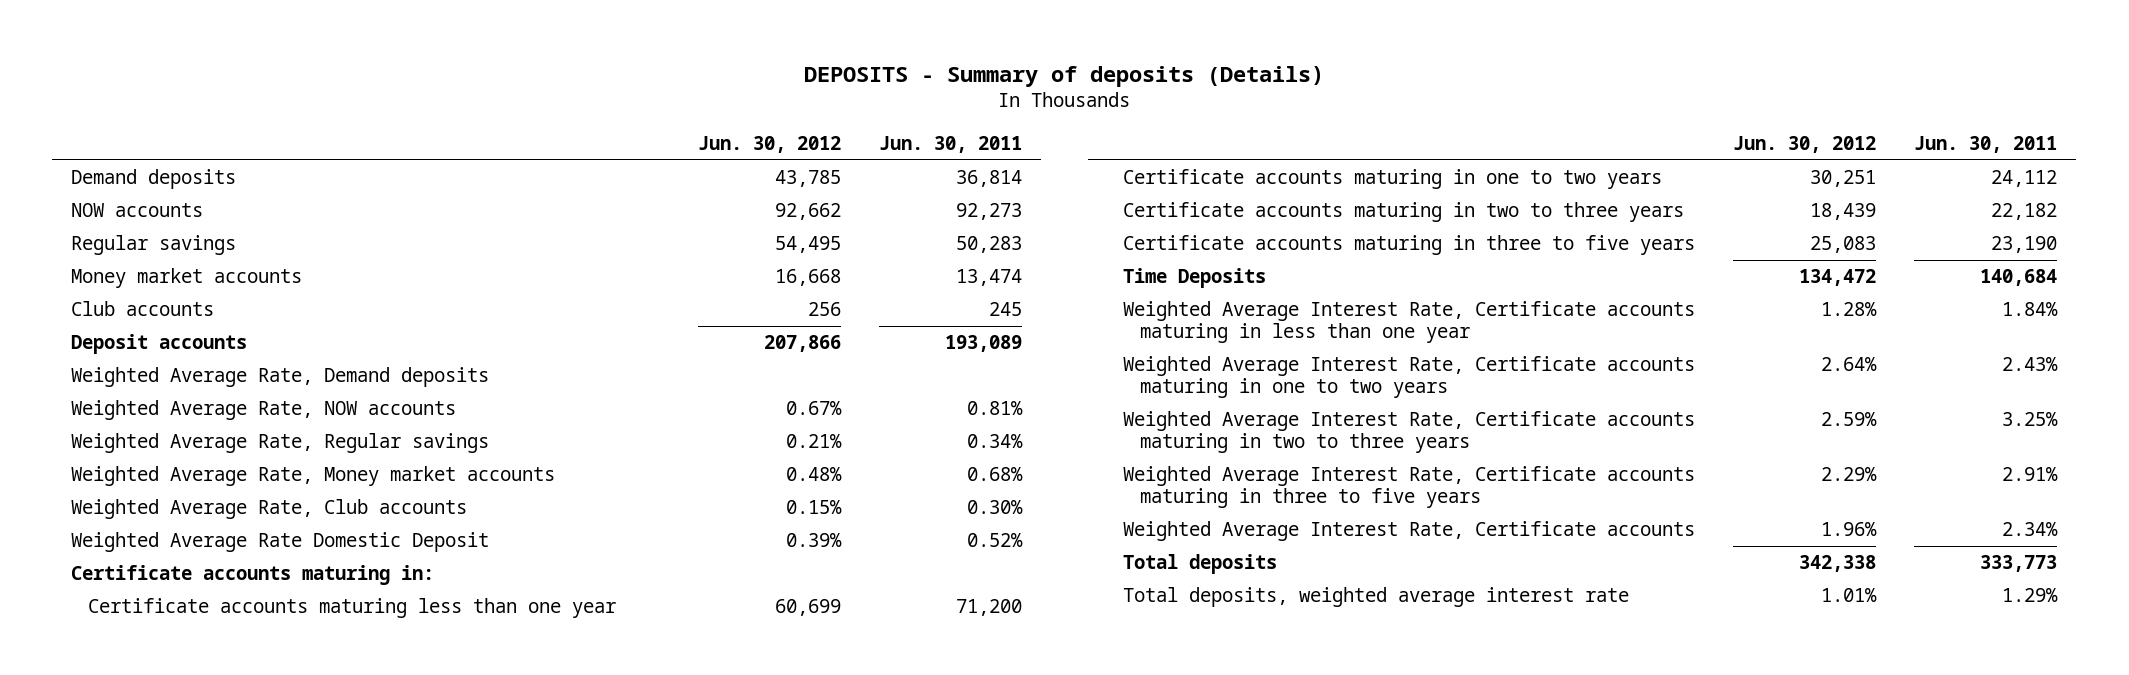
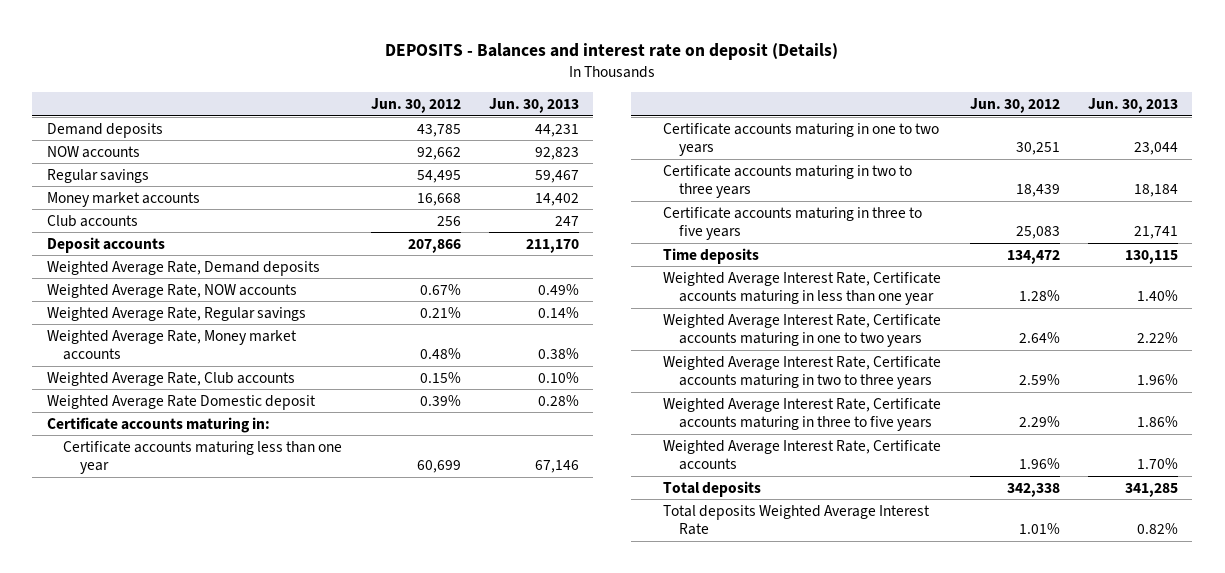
- DEPOSITS - Summary of deposits (Details)
+ DEPOSITS - Balances and interest rate on deposit (Details)
- | Jun. 30, 2012 | Jun. 30, 2011
+ | Jun. 30, 2012 | Jun. 30, 2013
- Weighted Average Rate Domestic Deposit | 0.39% | 0.52%
+ Weighted Average Rate Domestic deposit | 0.39% | 0.28%
- Time Deposits | 134,472 | 140,684
+ Time deposits | 134,472 | 130,115
- Total deposits, weighted average interest rate | 1.01% | 1.29%
+ Total deposits Weighted Average Interest Rate | 1.01% | 0.82%

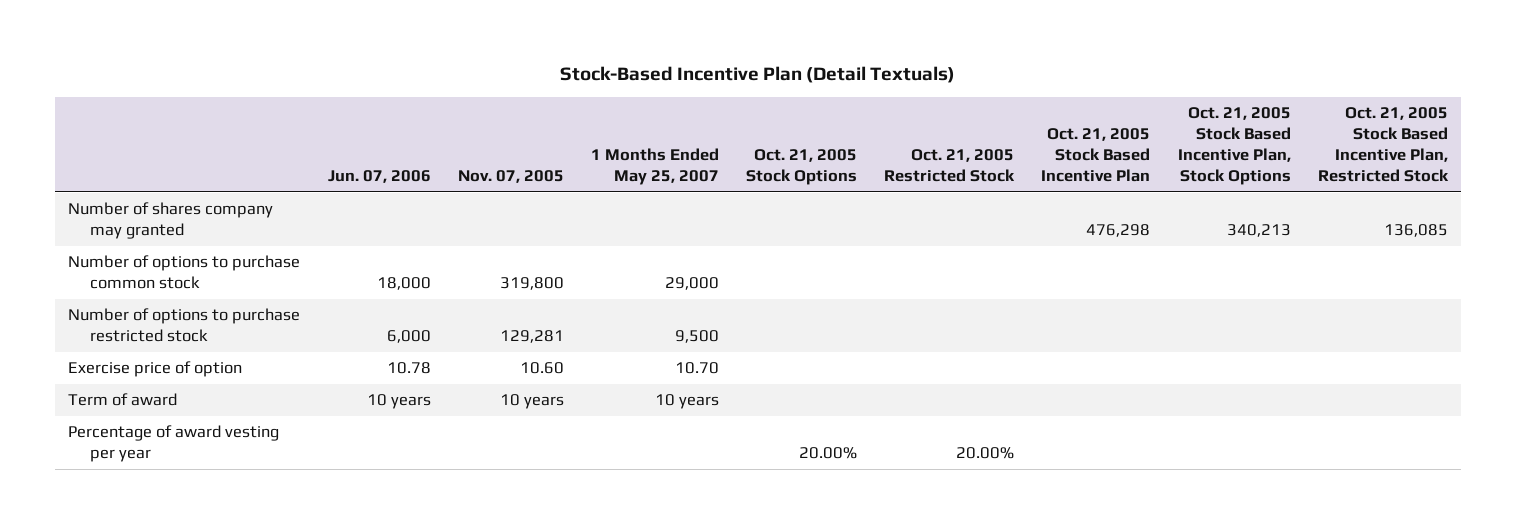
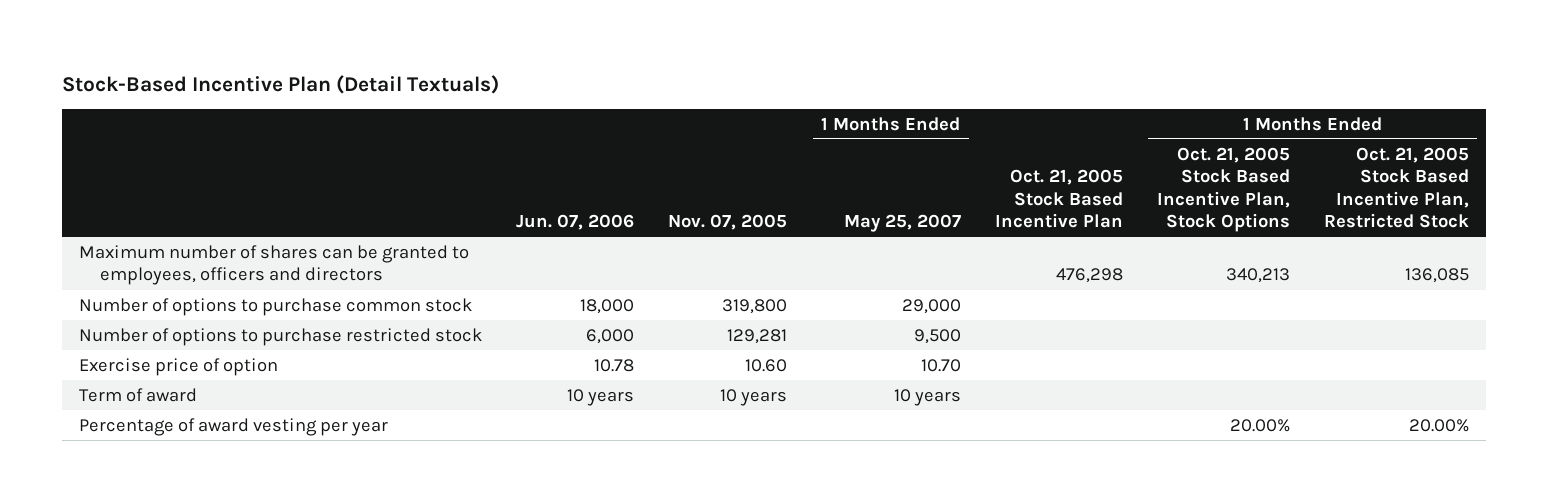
- | Jun. 07, 2006 | Nov. 07, 2005 | 1 Months Ended May 25, 2007 | Oct. 21, 2005 Stock Options | Oct. 21, 2005 Restricted Stock | Oct. 21, 2005 Stock Based Incentive Plan | Oct. 21, 2005 Stock Based Incentive Plan, Stock Options | Oct. 21, 2005 Stock Based Incentive Plan, Restricted Stock
+ | Jun. 07, 2006 | Nov. 07, 2005 | 1 Months Ended May 25, 2007 | Oct. 21, 2005 Stock Based Incentive Plan | 1 Months Ended Oct. 21, 2005 Stock Based Incentive Plan, Stock Options | 1 Months Ended Oct. 21, 2005 Stock Based Incentive Plan, Restricted Stock
- Number of shares company may granted | | | | | | 476,298 | 340,213 | 136,085
+ Maximum number of shares can be granted to employees, officers and directors | | | | 476,298 | 340,213 | 136,085

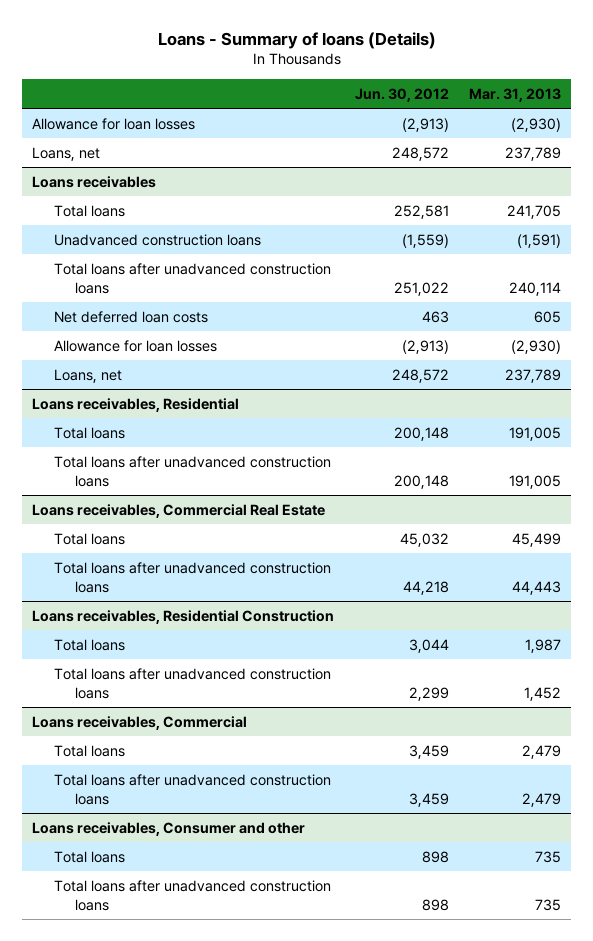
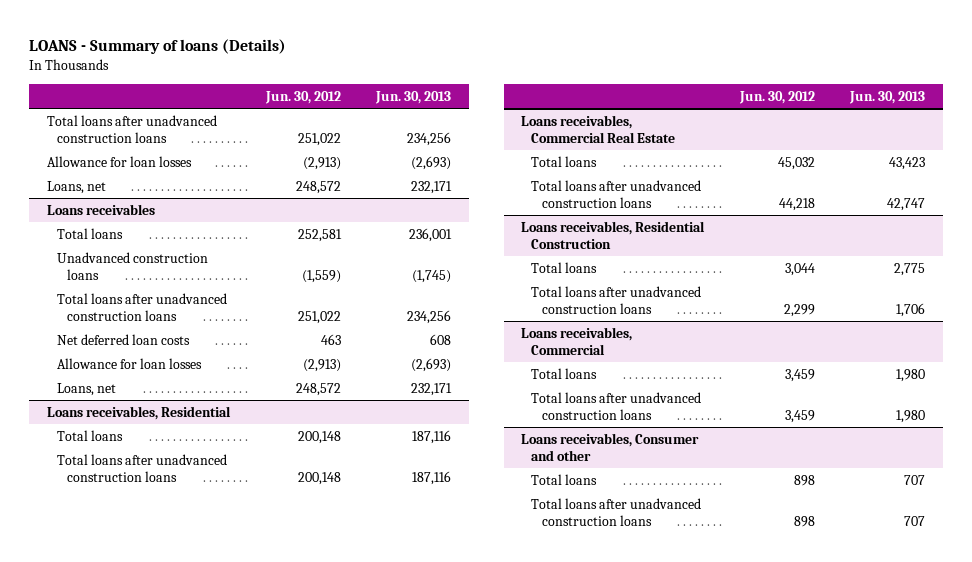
- Loans - Summary of loans (Details)
+ LOANS - Summary of loans (Details)
- | Jun. 30, 2012 | Mar. 31, 2013
+ | Jun. 30, 2012 | Jun. 30, 2013
+ Total loans after unadvanced construction loans | 251,022 | 234,256

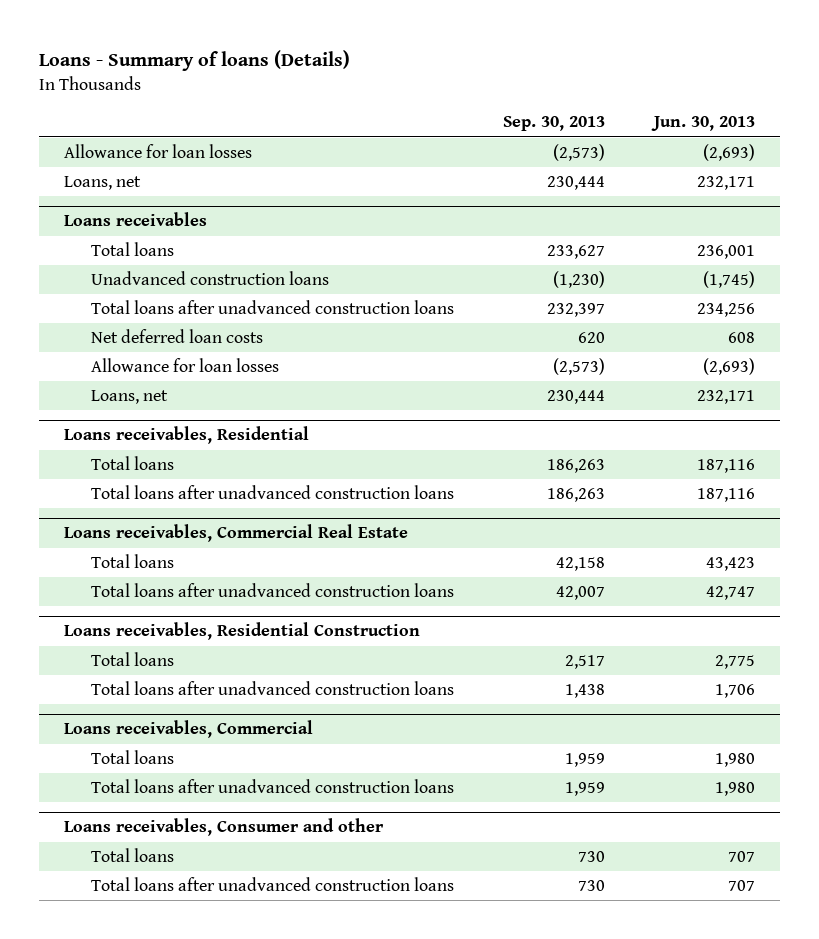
- LOANS - Summary of loans (Details)
+ Loans - Summary of loans (Details)
- | Jun. 30, 2012 | Jun. 30, 2013
+ | Sep. 30, 2013 | Jun. 30, 2013
- Total loans after unadvanced construction loans | 251,022 | 234,256

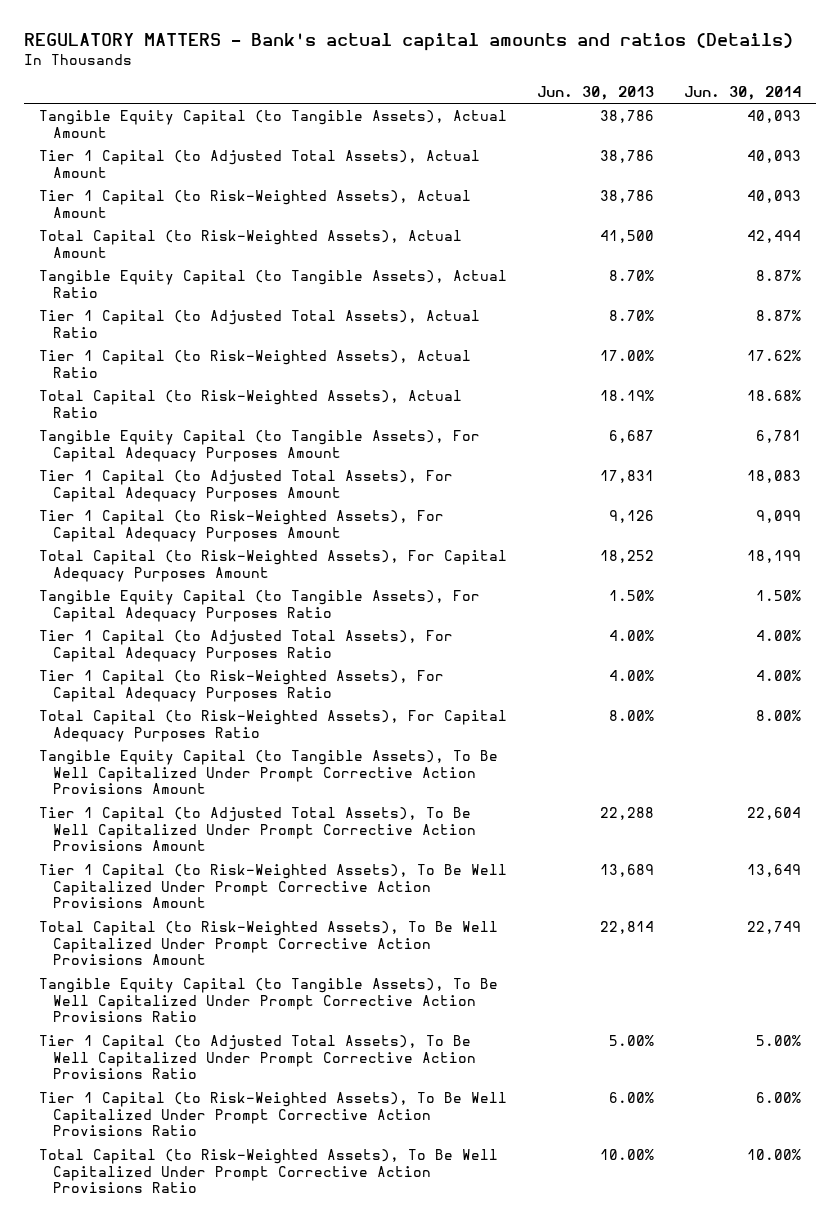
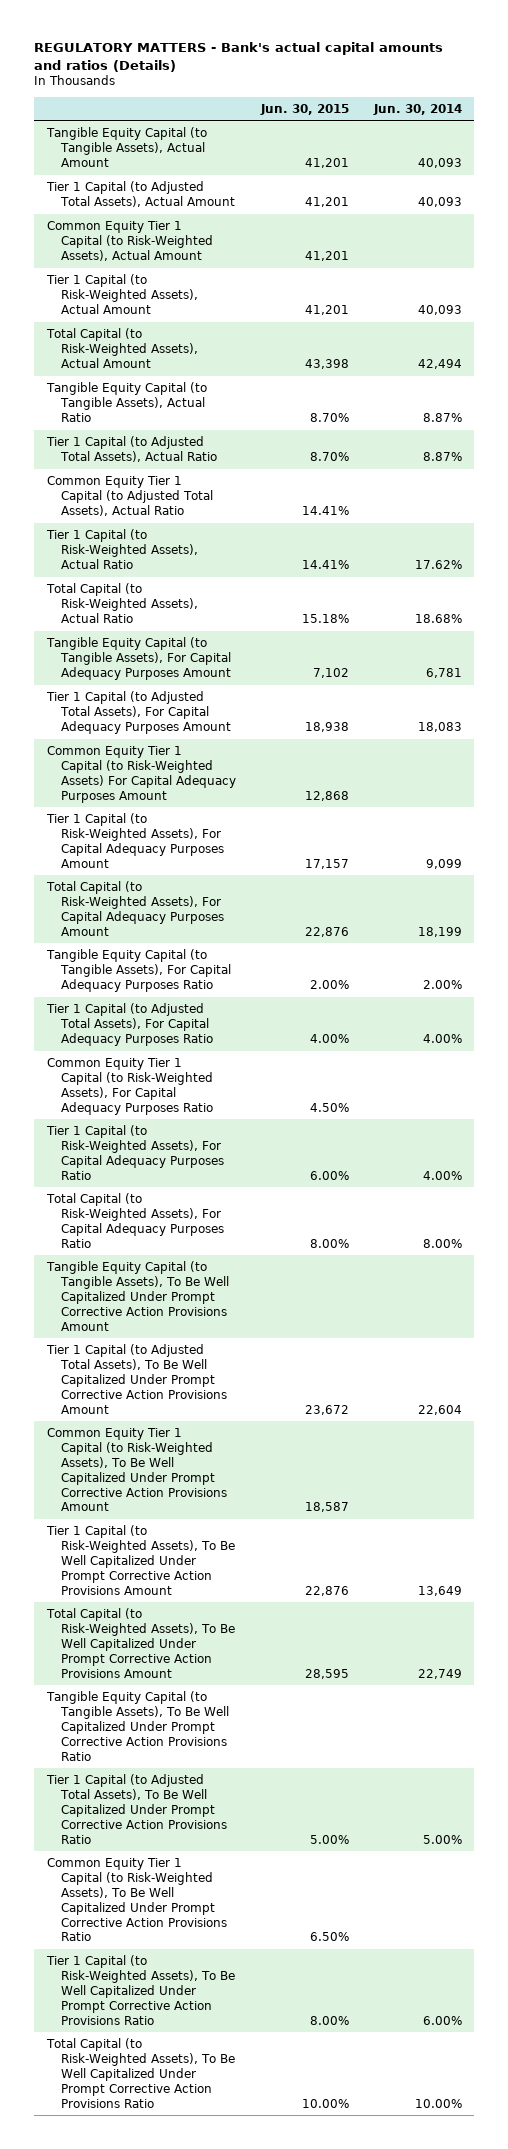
- | Jun. 30, 2013 | Jun. 30, 2014
+ | Jun. 30, 2015 | Jun. 30, 2014
+ Common Equity Tier 1 Capital (to Risk-Weighted Assets), Actual Amount | 41,201 |
+ Common Equity Tier 1 Capital (to Adjusted Total Assets), Actual Ratio | 14.41% |
+ Common Equity Tier 1 Capital (to Risk-Weighted Assets) For Capital Adequacy Purposes Amount | 12,868 |
- Tangible Equity Capital (to Tangible Assets), For Capital Adequacy Purposes Ratio | 1.50% | 1.50%
+ Tangible Equity Capital (to Tangible Assets), For Capital Adequacy Purposes Ratio | 2.00% | 2.00%
+ Common Equity Tier 1 Capital (to Risk-Weighted Assets), For Capital Adequacy Purposes Ratio | 4.50% |
+ Common Equity Tier 1 Capital (to Risk-Weighted Assets), To Be Well Capitalized Under Prompt Corrective Action Provisions Amount | 18,587 |
+ Common Equity Tier 1 Capital (to Risk-Weighted Assets), To Be Well Capitalized Under Prompt Corrective Action Provisions Ratio | 6.50% |

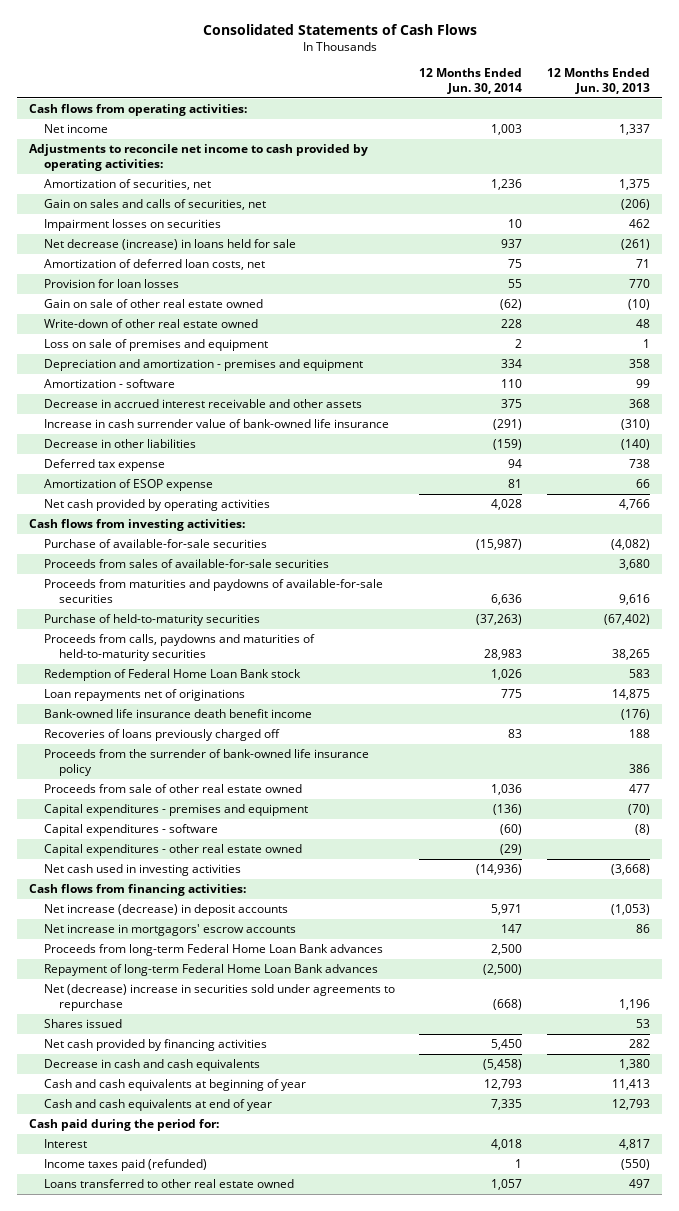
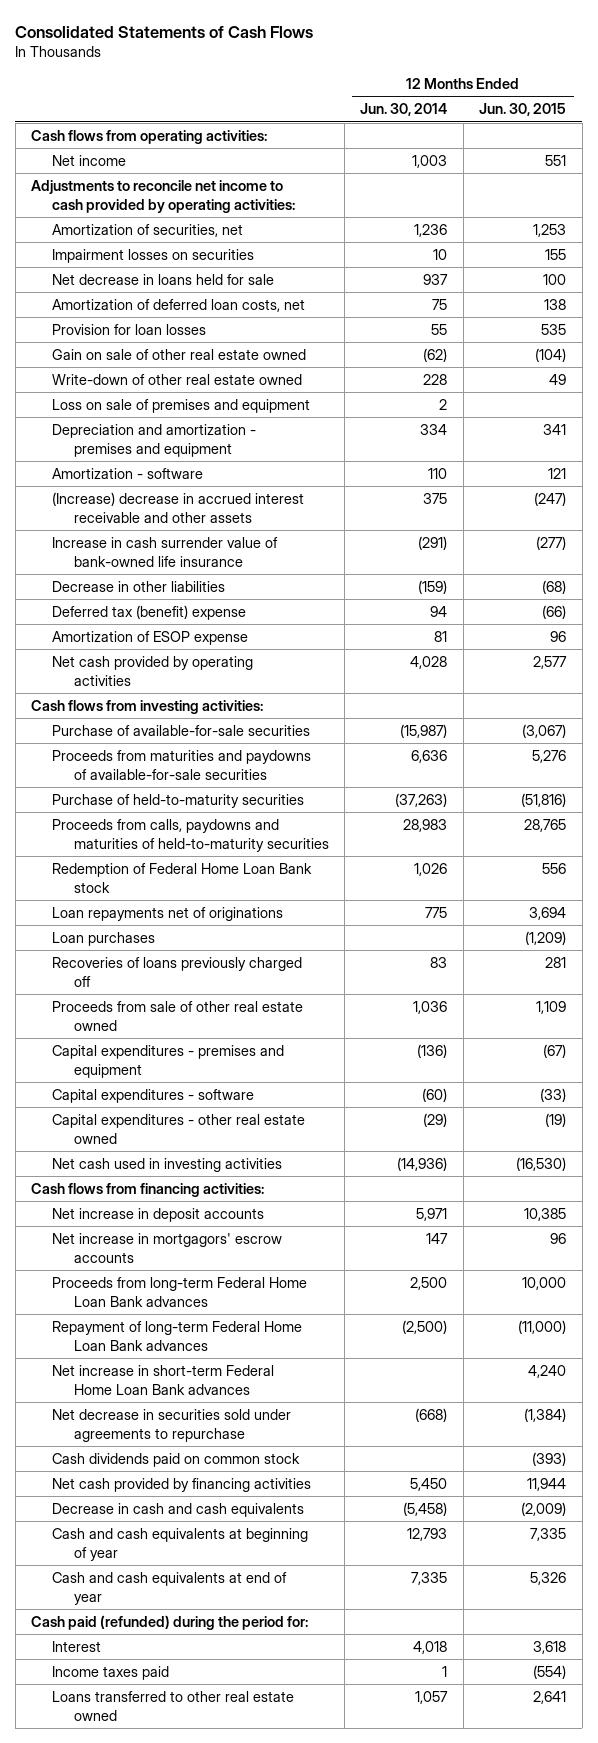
- | 12 Months Ended Jun. 30, 2014 | 12 Months Ended Jun. 30, 2013
+ | 12 Months Ended Jun. 30, 2014 | 12 Months Ended Jun. 30, 2015
- Gain on sales and calls of securities, net | | (206)
- Net decrease (increase) in loans held for sale | 937 | (261)
+ Net decrease in loans held for sale | 937 | 100
- Decrease in accrued interest receivable and other assets | 375 | 368
+ (Increase) decrease in accrued interest receivable and other assets | 375 | (247)
- Deferred tax expense | 94 | 738
+ Deferred tax (benefit) expense | 94 | (66)
- Proceeds from sales of available-for-sale securities | | 3,680
- Bank-owned life insurance death benefit income | | (176)
+ Loan purchases | | (1,209)
- Proceeds from the surrender of bank-owned life insurance policy | | 386
- Net increase (decrease) in deposit accounts | 5,971 | (1,053)
+ Net increase in deposit accounts | 5,971 | 10,385
- Net (decrease) increase in securities sold under agreements to repurchase | (668) | 1,196
- Shares issued | | 53
+ Net increase in short-term Federal Home Loan Bank advances | | 4,240
+ Net decrease in securities sold under agreements to repurchase | (668) | (1,384)
+ Cash dividends paid on common stock | | (393)
- Cash paid during the period for:
+ Cash paid (refunded) during the period for:
- Income taxes paid (refunded) | 1 | (550)
+ Income taxes paid | 1 | (554)

